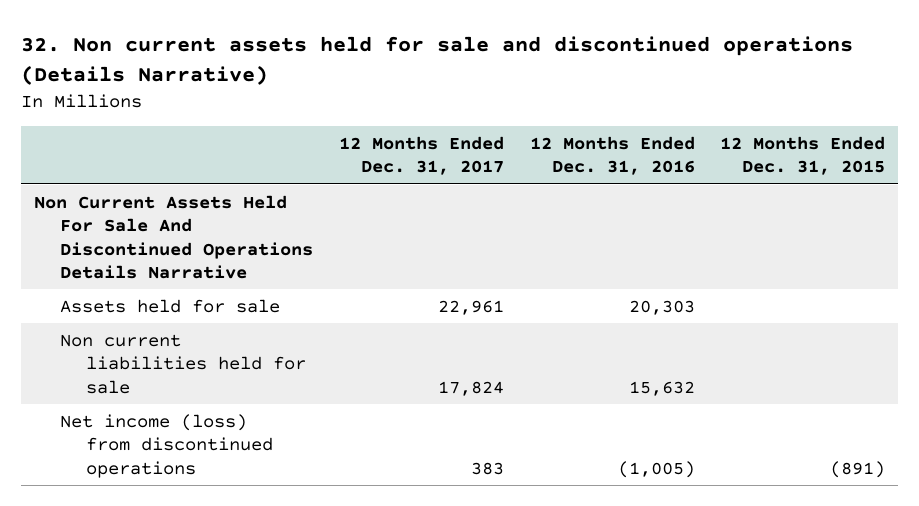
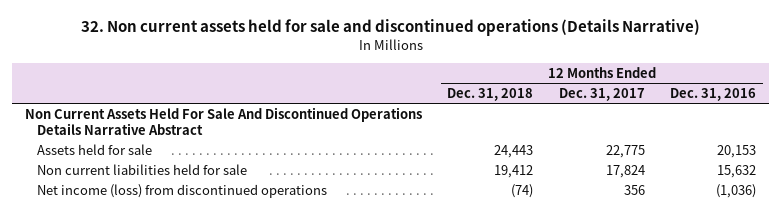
- | 12 Months Ended Dec. 31, 2017 | 12 Months Ended Dec. 31, 2016 | 12 Months Ended Dec. 31, 2015
+ | 12 Months Ended Dec. 31, 2018 | 12 Months Ended Dec. 31, 2017 | 12 Months Ended Dec. 31, 2016
- Non Current Assets Held For Sale And Discontinued Operations Details Narrative
- Assets held for sale | 22,961 | 20,303 |
+ Non Current Assets Held For Sale And Discontinued Operations Details Narrative Abstract
+ Assets held for sale | 24,443 | 22,775 | 20,153
- Net income (loss) from discontinued operations | 383 | (1,005) | (891)
+ Net income (loss) from discontinued operations | (74) | 356 | (1,036)

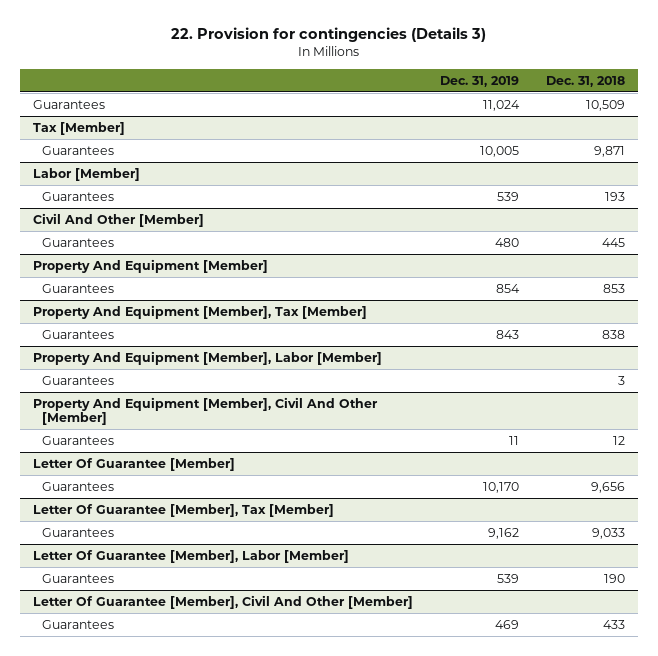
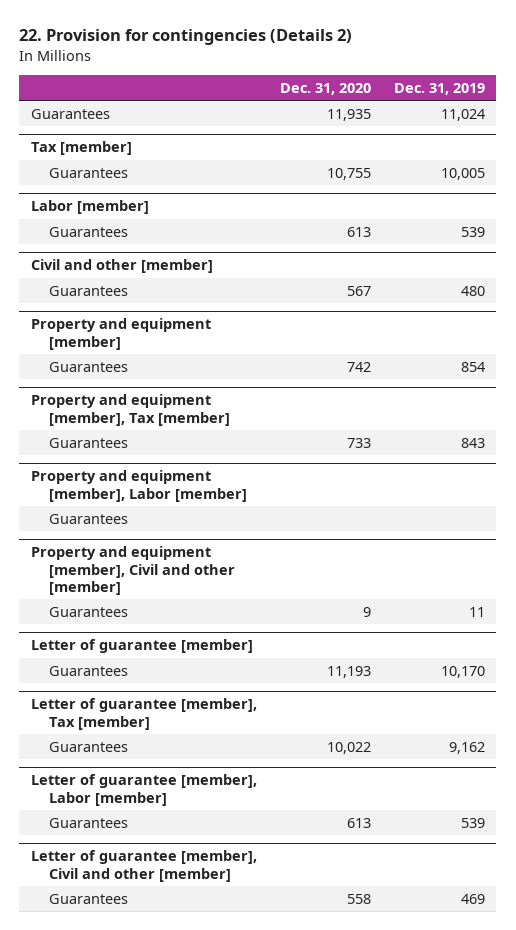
- 22. Provision for contingencies (Details 3)
+ 22. Provision for contingencies (Details 2)
- | Dec. 31, 2019 | Dec. 31, 2018
+ | Dec. 31, 2020 | Dec. 31, 2019
- Tax [Member]
+ Tax [member]
- Labor [Member]
+ Labor [member]
- Civil And Other [Member]
+ Civil and other [member]
- Property And Equipment [Member]
+ Property and equipment [member]
- Property And Equipment [Member], Tax [Member]
+ Property and equipment [member], Tax [member]
- Property And Equipment [Member], Labor [Member]
+ Property and equipment [member], Labor [member]
- Property And Equipment [Member], Civil And Other [Member]
+ Property and equipment [member], Civil and other [member]
- Letter Of Guarantee [Member]
+ Letter of guarantee [member]
- Letter Of Guarantee [Member], Tax [Member]
+ Letter of guarantee [member], Tax [member]
- Letter Of Guarantee [Member], Labor [Member]
+ Letter of guarantee [member], Labor [member]
- Letter Of Guarantee [Member], Civil And Other [Member]
+ Letter of guarantee [member], Civil and other [member]

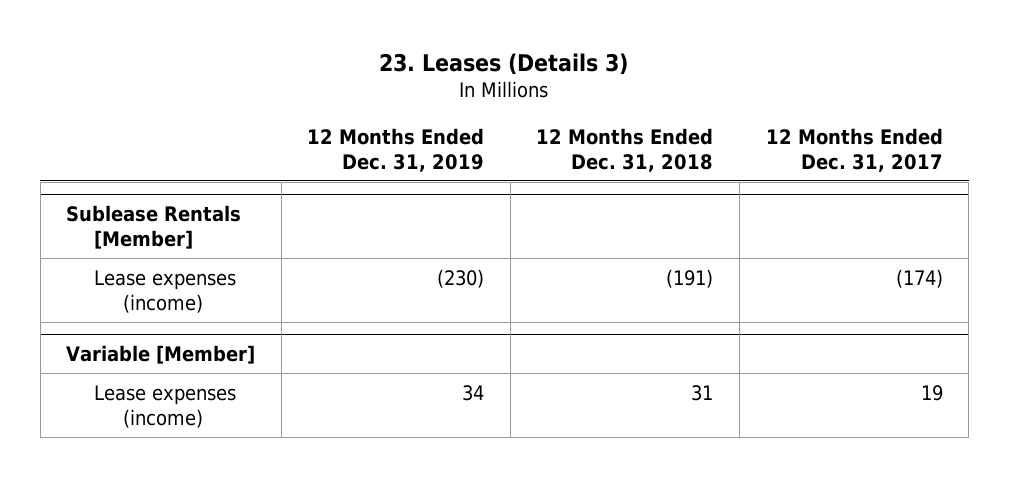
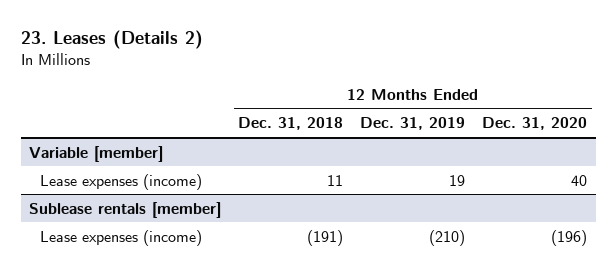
- 23. Leases (Details 3)
+ 23. Leases (Details 2)
- | 12 Months Ended Dec. 31, 2019 | 12 Months Ended Dec. 31, 2018 | 12 Months Ended Dec. 31, 2017
+ | 12 Months Ended Dec. 31, 2018 | 12 Months Ended Dec. 31, 2019 | 12 Months Ended Dec. 31, 2020
- Sublease Rentals [Member]
- Lease expenses (income) | (230) | (191) | (174)
- Variable [Member]
- Lease expenses (income) | 34 | 31 | 19
+ Variable [member]
+ Lease expenses (income) | 11 | 19 | 40
+ Sublease rentals [member]
+ Lease expenses (income) | (191) | (210) | (196)

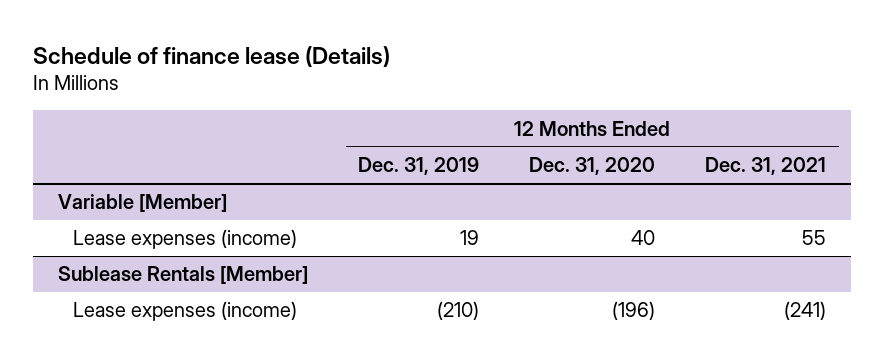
- 23. Leases (Details 2)
+ Schedule of finance lease (Details)
- | 12 Months Ended Dec. 31, 2018 | 12 Months Ended Dec. 31, 2019 | 12 Months Ended Dec. 31, 2020
+ | 12 Months Ended Dec. 31, 2019 | 12 Months Ended Dec. 31, 2020 | 12 Months Ended Dec. 31, 2021
- Variable [member]
+ Variable [Member]
- Sublease rentals [member]
+ Sublease Rentals [Member]

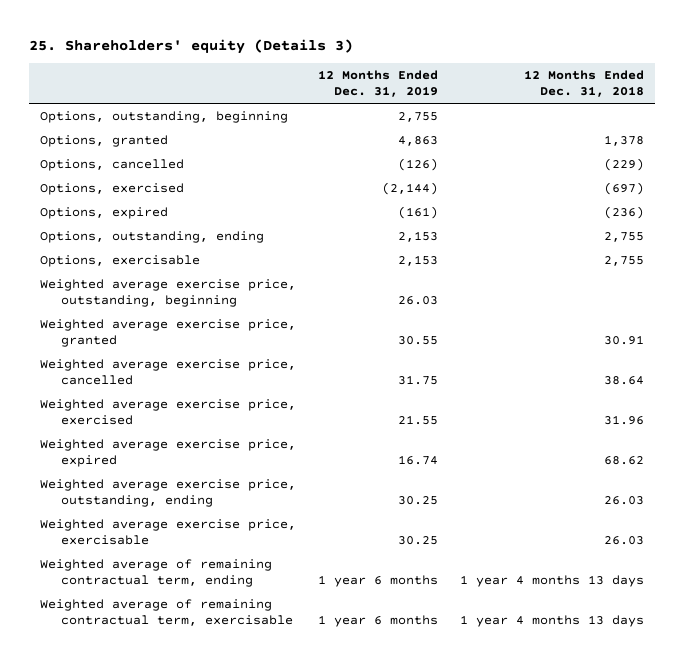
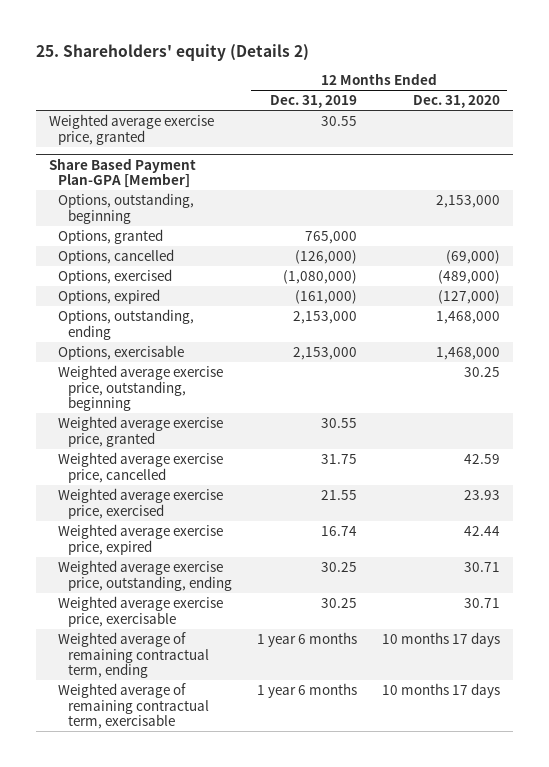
- 25. Shareholders' equity (Details 3)
+ 25. Shareholders' equity (Details 2)
- | 12 Months Ended Dec. 31, 2019 | 12 Months Ended Dec. 31, 2018
+ | 12 Months Ended Dec. 31, 2019 | 12 Months Ended Dec. 31, 2020
- Options, outstanding, beginning | 2,755 |
- Options, granted | 4,863 | 1,378
- Options, cancelled | (126) | (229)
- Options, exercised | (2,144) | (697)
- Options, expired | (161) | (236)
- Options, outstanding, ending | 2,153 | 2,755
- Options, exercisable | 2,153 | 2,755
- Weighted average exercise price, outstanding, beginning | 26.03 |
+ Share Based Payment Plan-GPA [Member]
+ Options, outstanding, beginning | | 2,153,000
+ Options, granted | 765,000 |
+ Options, cancelled | (126,000) | (69,000)
+ Options, exercised | (1,080,000) | (489,000)
+ Options, expired | (161,000) | (127,000)
+ Options, outstanding, ending | 2,153,000 | 1,468,000
+ Options, exercisable | 2,153,000 | 1,468,000
+ Weighted average exercise price, outstanding, beginning | | 30.25
+ Weighted average exercise price, granted | 30.55 |

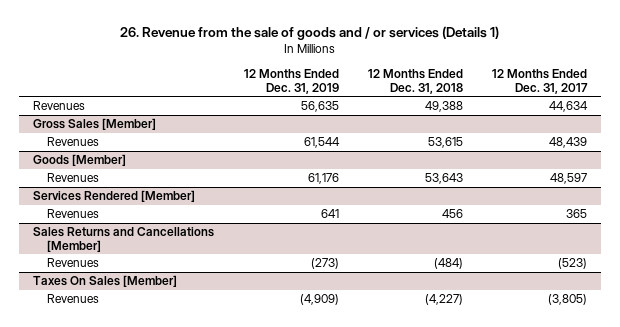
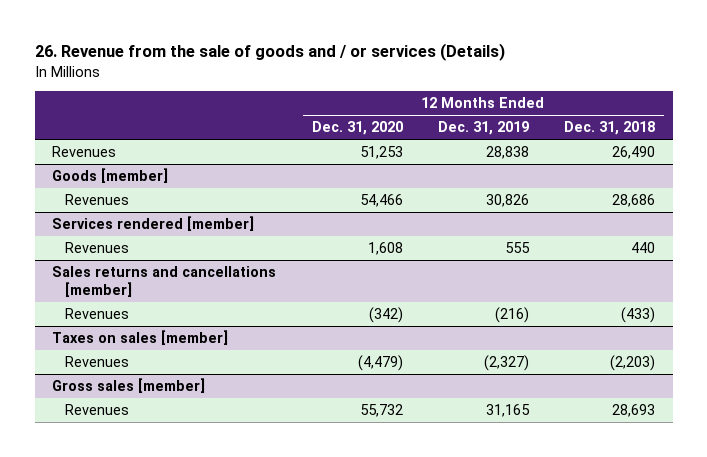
- 26. Revenue from the sale of goods and / or services (Details 1)
+ 26. Revenue from the sale of goods and / or services (Details)
- | 12 Months Ended Dec. 31, 2019 | 12 Months Ended Dec. 31, 2018 | 12 Months Ended Dec. 31, 2017
+ | 12 Months Ended Dec. 31, 2020 | 12 Months Ended Dec. 31, 2019 | 12 Months Ended Dec. 31, 2018
- Revenues | 56,635 | 49,388 | 44,634
- Gross Sales [Member]
- Revenues | 61,544 | 53,615 | 48,439
- Goods [Member]
- Revenues | 61,176 | 53,643 | 48,597
- Services Rendered [Member]
- Revenues | 641 | 456 | 365
- Sales Returns and Cancellations [Member]
- Revenues | (273) | (484) | (523)
- Taxes On Sales [Member]
- Revenues | (4,909) | (4,227) | (3,805)
+ Revenues | 51,253 | 28,838 | 26,490
+ Goods [member]
+ Revenues | 54,466 | 30,826 | 28,686
+ Services rendered [member]
+ Revenues | 1,608 | 555 | 440
+ Sales returns and cancellations [member]
+ Revenues | (342) | (216) | (433)
+ Taxes on sales [member]
+ Revenues | (4,479) | (2,327) | (2,203)
+ Gross sales [member]
+ Revenues | 55,732 | 31,165 | 28,693

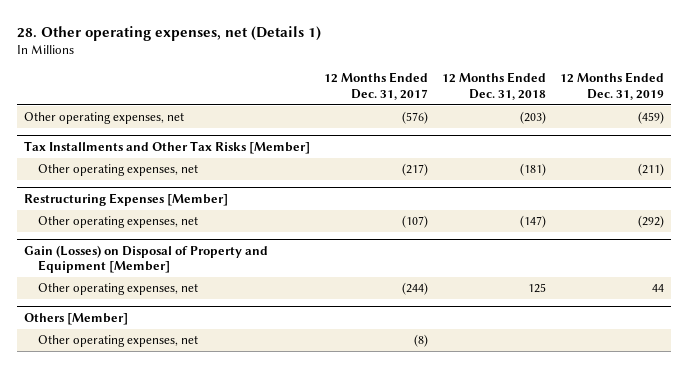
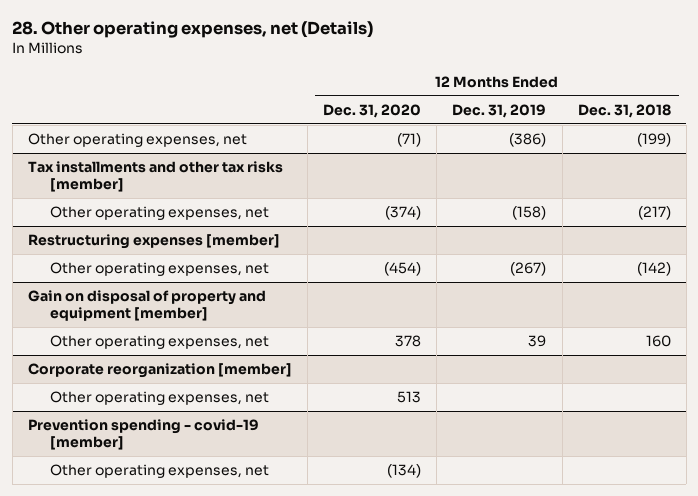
- 28. Other operating expenses, net (Details 1)
+ 28. Other operating expenses, net (Details)
- | 12 Months Ended Dec. 31, 2017 | 12 Months Ended Dec. 31, 2018 | 12 Months Ended Dec. 31, 2019
+ | 12 Months Ended Dec. 31, 2020 | 12 Months Ended Dec. 31, 2019 | 12 Months Ended Dec. 31, 2018
- Other operating expenses, net | (576) | (203) | (459)
- Tax Installments and Other Tax Risks [Member]
- Other operating expenses, net | (217) | (181) | (211)
- Restructuring Expenses [Member]
- Other operating expenses, net | (107) | (147) | (292)
- Gain (Losses) on Disposal of Property and Equipment [Member]
- Other operating expenses, net | (244) | 125 | 44
- Others [Member]
+ Other operating expenses, net | (71) | (386) | (199)
+ Tax installments and other tax risks [member]
+ Other operating expenses, net | (374) | (158) | (217)
+ Restructuring expenses [member]
+ Other operating expenses, net | (454) | (267) | (142)
+ Gain on disposal of property and equipment [member]
+ Other operating expenses, net | 378 | 39 | 160
+ Corporate reorganization [member]
+ Prevention spending - covid-19 [member]
+ Other operating expenses, net | (134) | |

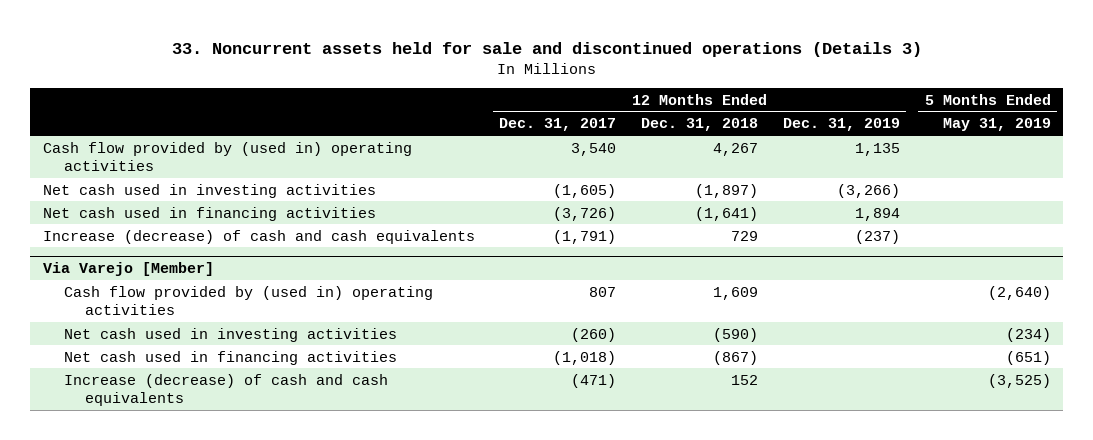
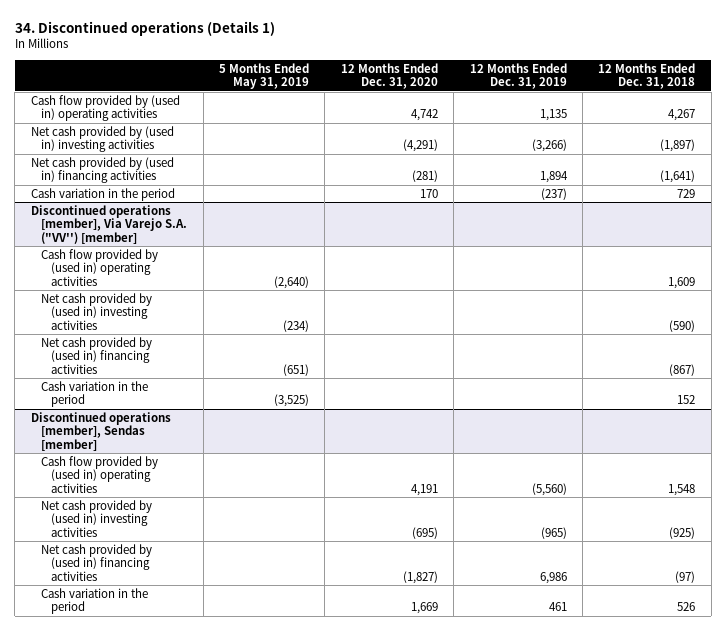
- 33. Noncurrent assets held for sale and discontinued operations (Details 3)
+ 34. Discontinued operations (Details 1)
- | 12 Months Ended Dec. 31, 2017 | 12 Months Ended Dec. 31, 2018 | 12 Months Ended Dec. 31, 2019 | 5 Months Ended May 31, 2019
+ | 5 Months Ended May 31, 2019 | 12 Months Ended Dec. 31, 2020 | 12 Months Ended Dec. 31, 2019 | 12 Months Ended Dec. 31, 2018
- Net cash used in investing activities | (1,605) | (1,897) | (3,266) |
- Net cash used in financing activities | (3,726) | (1,641) | 1,894 |
- Increase (decrease) of cash and cash equivalents | (1,791) | 729 | (237) |
- Via Varejo [Member]
+ Net cash provided by (used in) investing activities | | (4,291) | (3,266) | (1,897)
+ Net cash provided by (used in) financing activities | | (281) | 1,894 | (1,641)
+ Cash variation in the period | | 170 | (237) | 729
+ Discontinued operations [member], Via Varejo S.A. ("VV'') [member]
- Net cash used in investing activities | (260) | (590) | | (234)
- Net cash used in financing activities | (1,018) | (867) | | (651)
- Increase (decrease) of cash and cash equivalents | (471) | 152 | | (3,525)
+ Net cash provided by (used in) investing activities | (234) | | | (590)
+ Net cash provided by (used in) financing activities | (651) | | | (867)
+ Cash variation in the period | (3,525) | | | 152
+ Discontinued operations [member], Sendas [member]
+ Cash flow provided by (used in) operating activities | | 4,191 | (5,560) | 1,548
+ Net cash provided by (used in) investing activities | | (695) | (965) | (925)
+ Net cash provided by (used in) financing activities | | (1,827) | 6,986 | (97)
+ Cash variation in the period | | 1,669 | 461 | 526

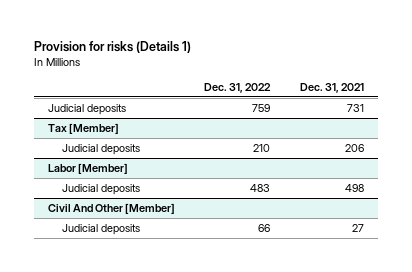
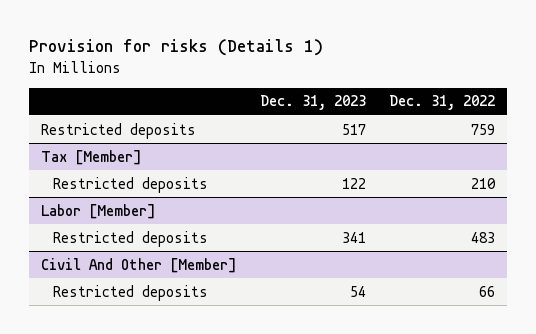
- | Dec. 31, 2022 | Dec. 31, 2021
+ | Dec. 31, 2023 | Dec. 31, 2022
- Judicial deposits | 759 | 731
+ Restricted deposits | 517 | 759
@ Tax [Member]
- Judicial deposits | 210 | 206
+ Restricted deposits | 122 | 210
@ Labor [Member]
- Judicial deposits | 483 | 498
+ Restricted deposits | 341 | 483
@ Civil And Other [Member]
- Judicial deposits | 66 | 27
+ Restricted deposits | 54 | 66

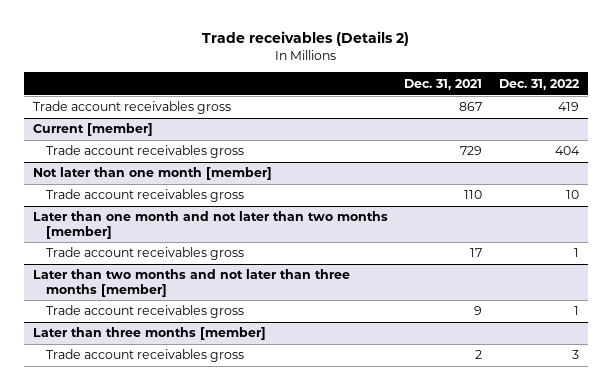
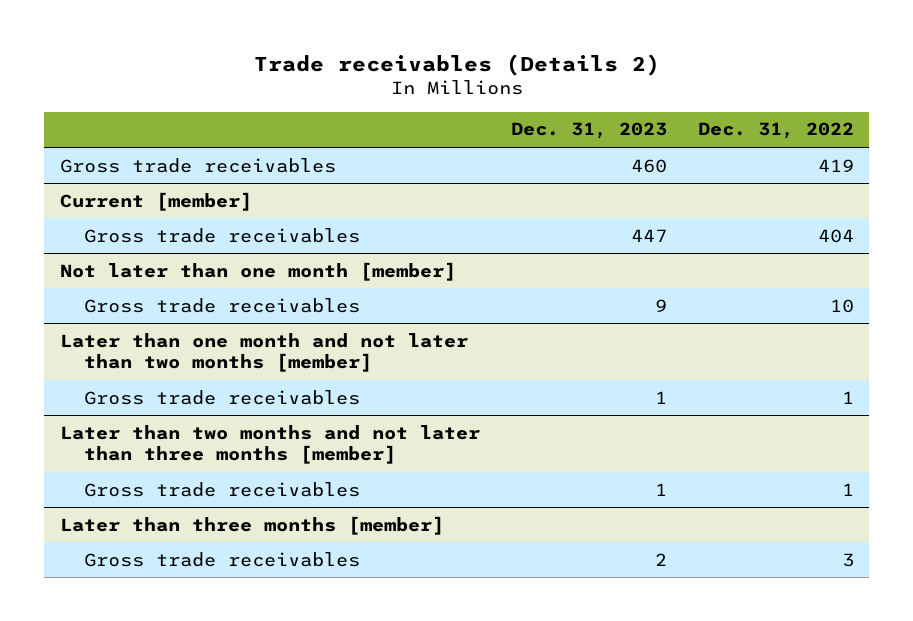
- | Dec. 31, 2021 | Dec. 31, 2022
+ | Dec. 31, 2023 | Dec. 31, 2022
- Trade account receivables gross | 867 | 419
+ Gross trade receivables | 460 | 419
@ Current [member]
- Trade account receivables gross | 729 | 404
+ Gross trade receivables | 447 | 404
@ Not later than one month [member]
- Trade account receivables gross | 110 | 10
+ Gross trade receivables | 9 | 10
@ Later than one month and not later than two months [member]
- Trade account receivables gross | 17 | 1
+ Gross trade receivables | 1 | 1
@ Later than two months and not later than three months [member]
- Trade account receivables gross | 9 | 1
+ Gross trade receivables | 1 | 1
@ Later than three months [member]
- Trade account receivables gross | 2 | 3
+ Gross trade receivables | 2 | 3

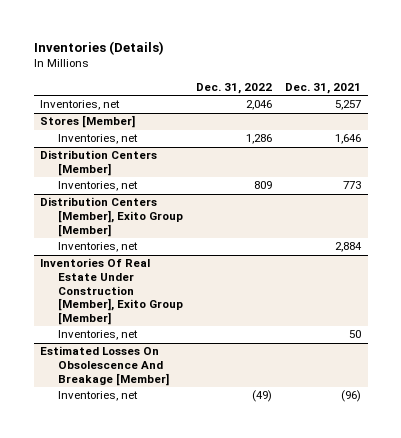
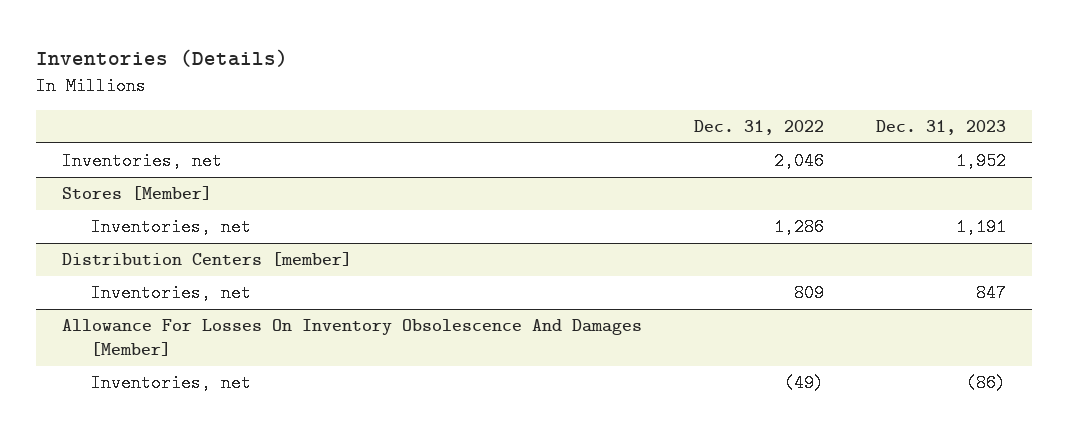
- | Dec. 31, 2022 | Dec. 31, 2021
+ | Dec. 31, 2022 | Dec. 31, 2023
- Distribution Centers [Member]
+ Distribution Centers [member]
- Distribution Centers [Member], Exito Group [Member]
- Inventories, net | | 2,884
- Inventories Of Real Estate Under Construction [Member], Exito Group [Member]
- Inventories, net | | 50
- Estimated Losses On Obsolescence And Breakage [Member]
+ Allowance For Losses On Inventory Obsolescence And Damages [Member]

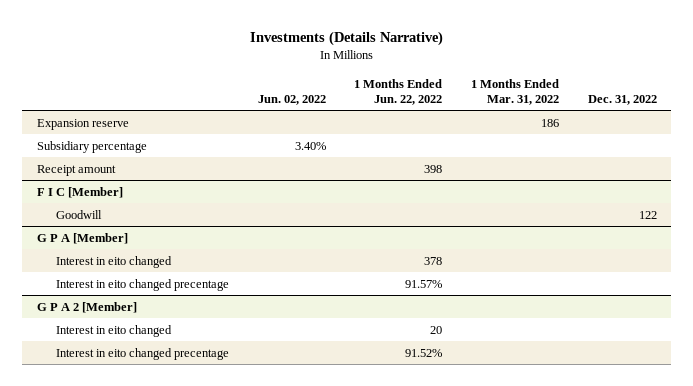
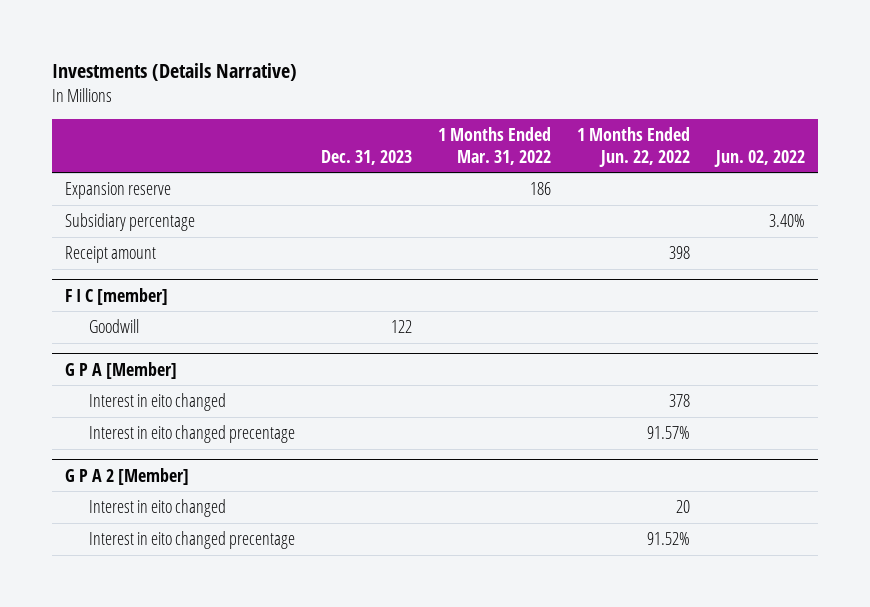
- | Jun. 02, 2022 | 1 Months Ended Jun. 22, 2022 | 1 Months Ended Mar. 31, 2022 | Dec. 31, 2022
+ | Dec. 31, 2023 | 1 Months Ended Mar. 31, 2022 | 1 Months Ended Jun. 22, 2022 | Jun. 02, 2022
- F I C [Member]
+ F I C [member]

